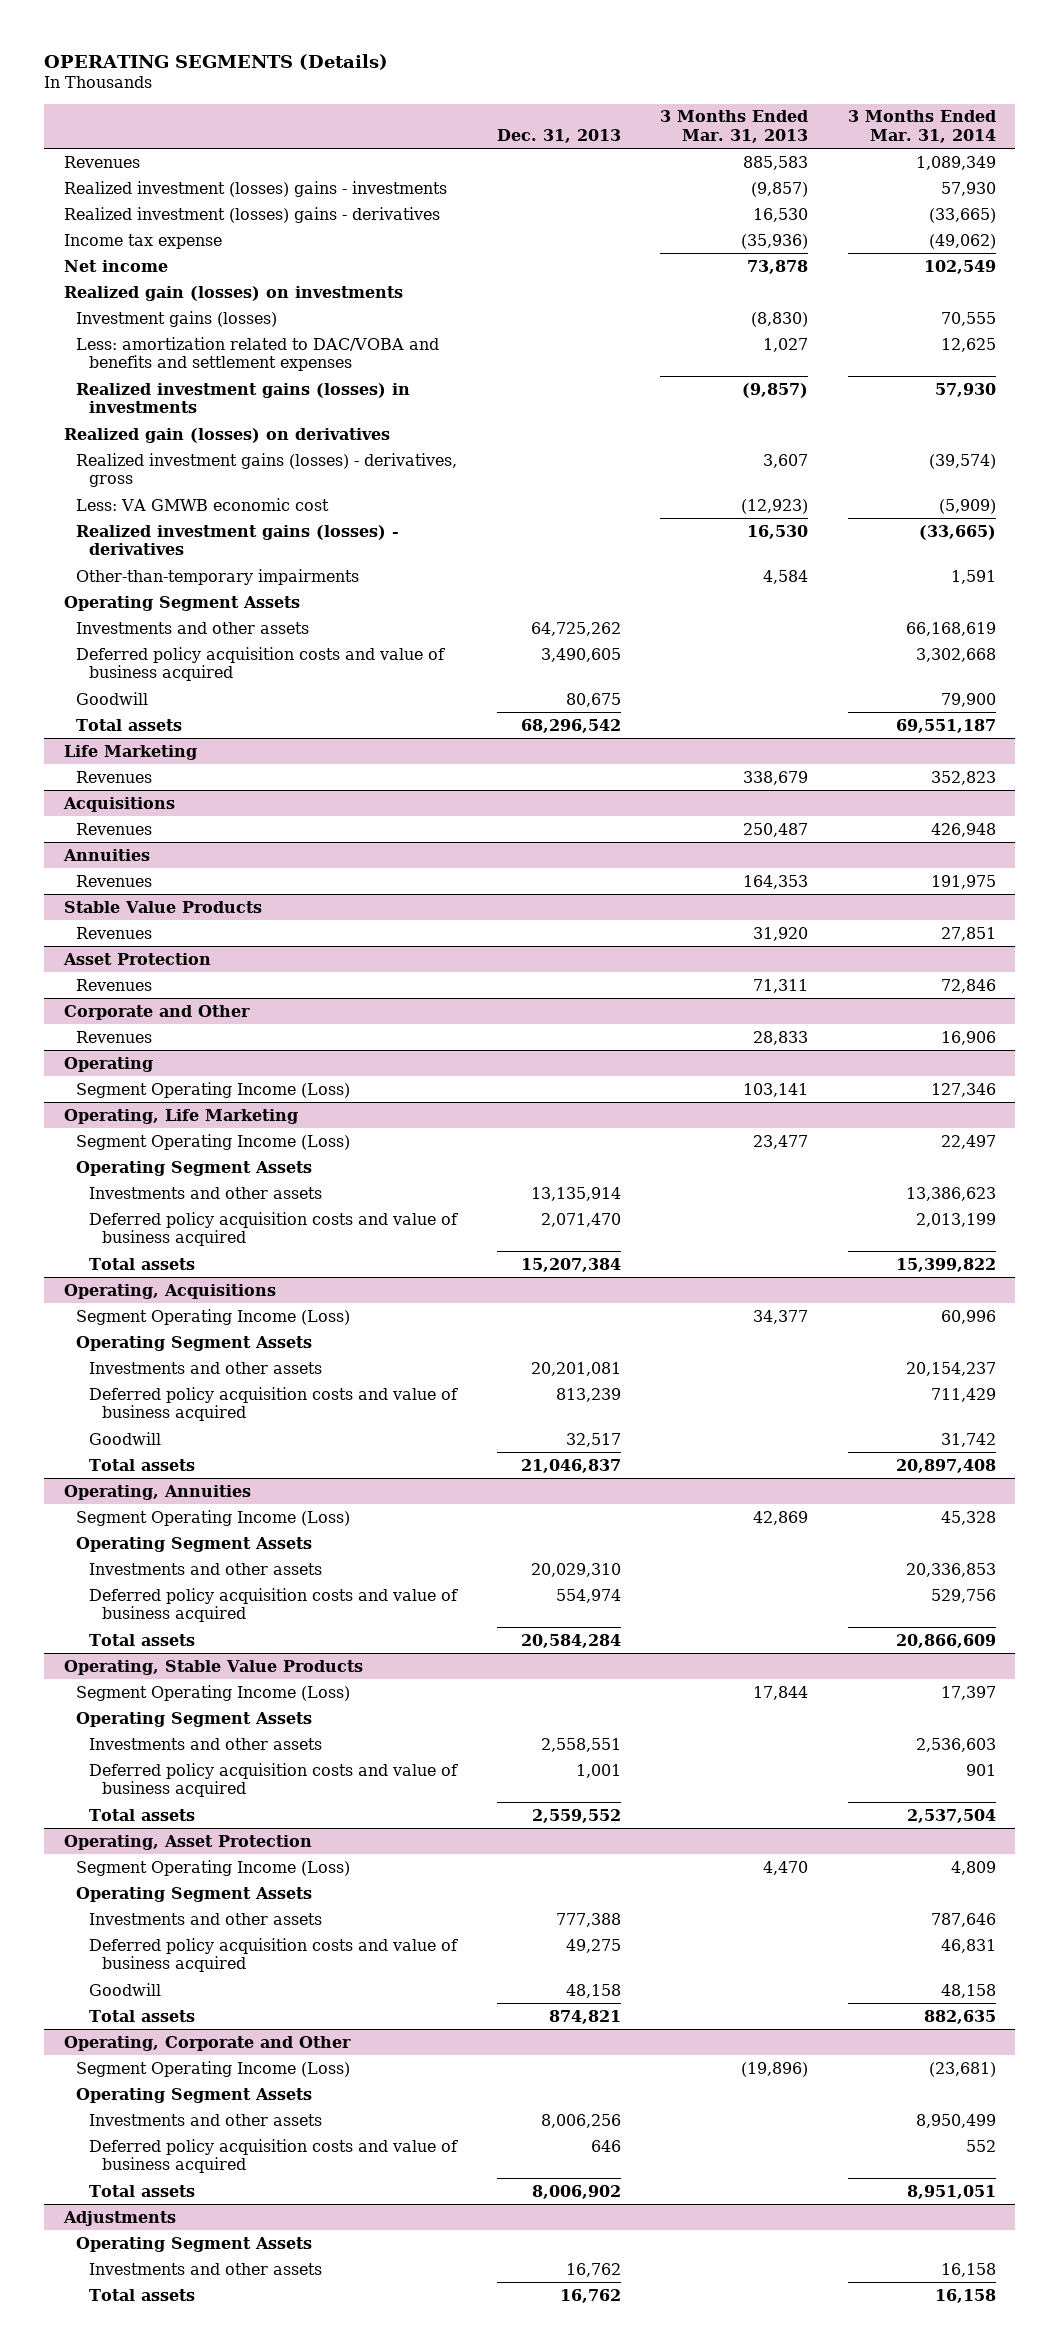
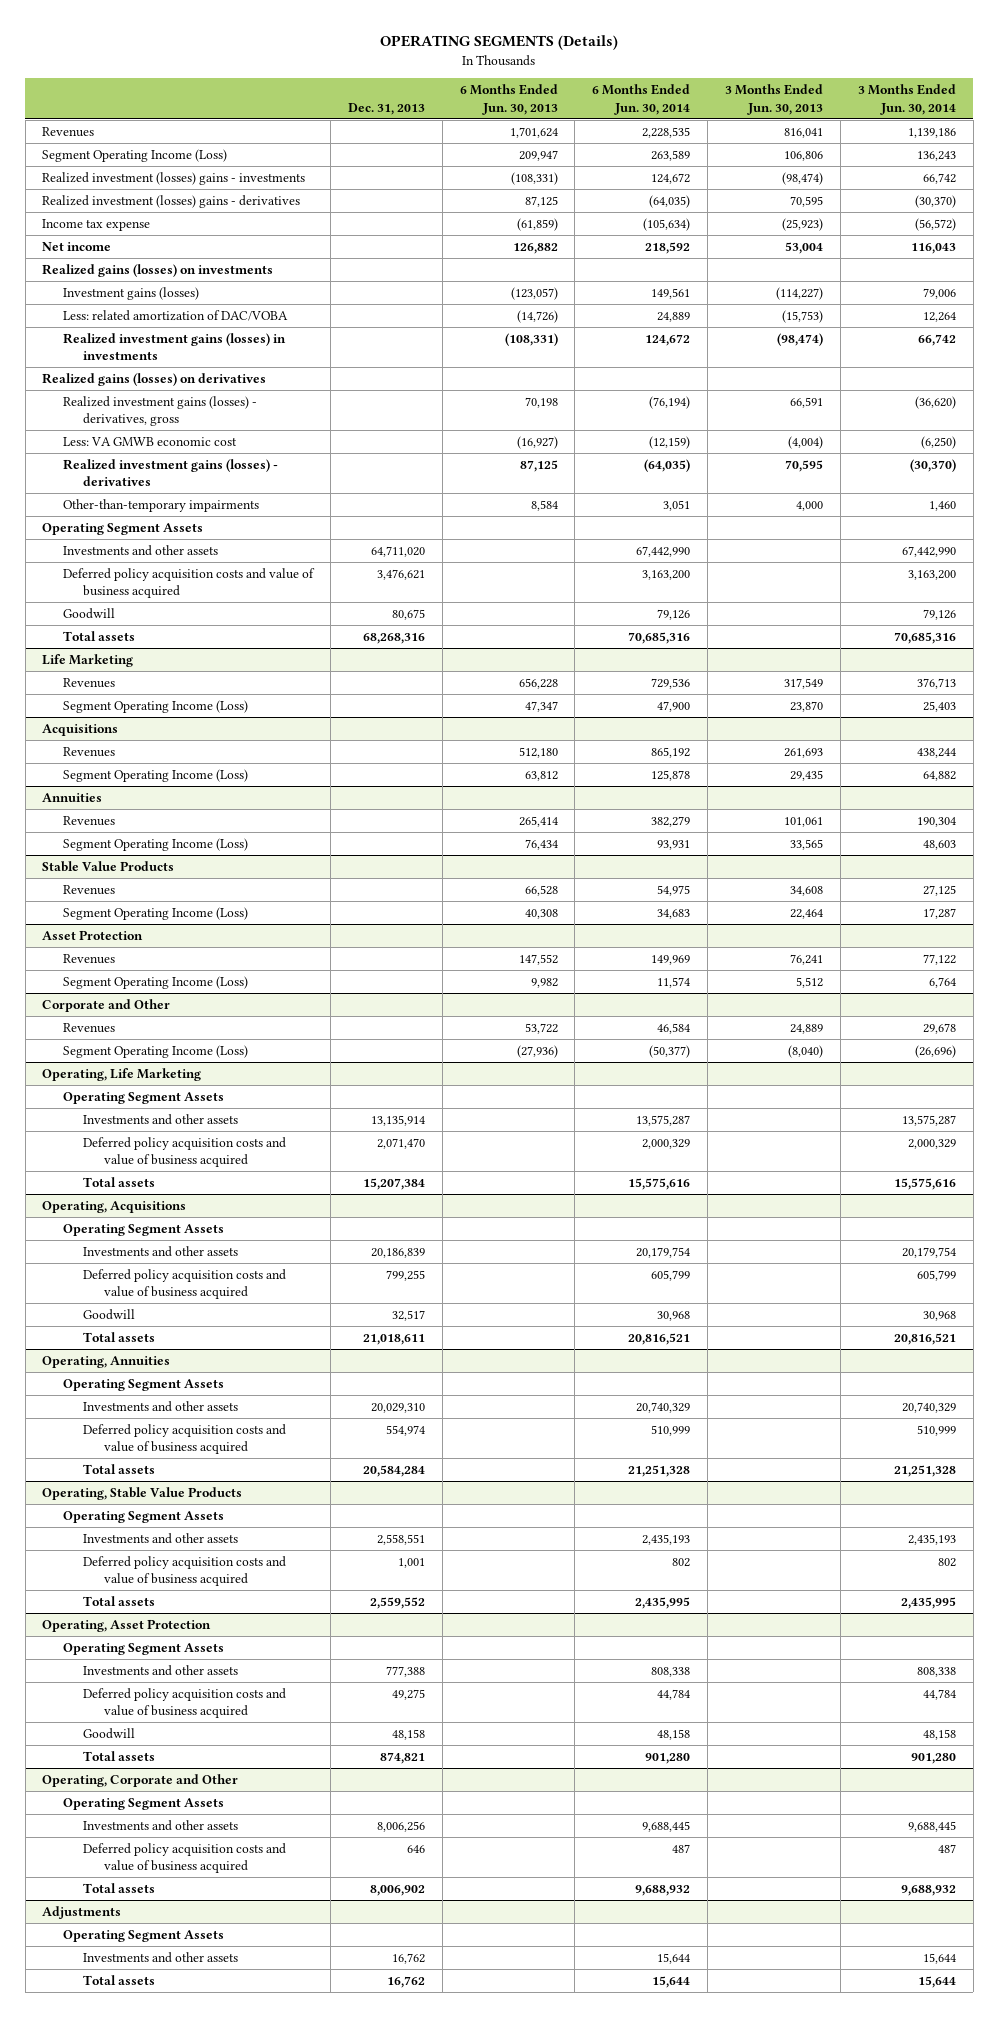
- | Dec. 31, 2013 | 3 Months Ended Mar. 31, 2013 | 3 Months Ended Mar. 31, 2014
+ | Dec. 31, 2013 | 6 Months Ended Jun. 30, 2013 | 6 Months Ended Jun. 30, 2014 | 3 Months Ended Jun. 30, 2013 | 3 Months Ended Jun. 30, 2014
+ Segment Operating Income (Loss) | | 209,947 | 263,589 | 106,806 | 136,243
- Realized gain (losses) on investments
+ Realized gains (losses) on investments
- Less: amortization related to DAC/VOBA and benefits and settlement expenses | | 1,027 | 12,625
+ Less: related amortization of DAC/VOBA | | (14,726) | 24,889 | (15,753) | 12,264
- Realized gain (losses) on derivatives
+ Realized gains (losses) on derivatives
- Investments and other assets | 64,725,262 | | 66,168,619
- Deferred policy acquisition costs and value of business acquired | 3,490,605 | | 3,302,668
+ Investments and other assets | 64,711,020 | | 67,442,990 | | 67,442,990
+ Deferred policy acquisition costs and value of business acquired | 3,476,621 | | 3,163,200 | | 3,163,200
- Total assets | 68,296,542 | | 69,551,187
+ Total assets | 68,268,316 | | 70,685,316 | | 70,685,316
@ Life Marketing
+ Segment Operating Income (Loss) | | 47,347 | 47,900 | 23,870 | 25,403
@ Acquisitions
+ Segment Operating Income (Loss) | | 63,812 | 125,878 | 29,435 | 64,882
@ Annuities
+ Segment Operating Income (Loss) | | 76,434 | 93,931 | 33,565 | 48,603
@ Stable Value Products
+ Segment Operating Income (Loss) | | 40,308 | 34,683 | 22,464 | 17,287
@ Asset Protection
+ Segment Operating Income (Loss) | | 9,982 | 11,574 | 5,512 | 6,764
- Operating
- Segment Operating Income (Loss) | | 103,141 | 127,346
@ Corporate and Other
+ Segment Operating Income (Loss) | | (27,936) | (50,377) | (8,040) | (26,696)
@ Operating, Life Marketing
- Segment Operating Income (Loss) | | 23,477 | 22,497
@ Operating, Acquisitions
- Segment Operating Income (Loss) | | 34,377 | 60,996
- Investments and other assets | 20,201,081 | | 20,154,237
- Deferred policy acquisition costs and value of business acquired | 813,239 | | 711,429
+ Investments and other assets | 20,186,839 | | 20,179,754 | | 20,179,754
+ Deferred policy acquisition costs and value of business acquired | 799,255 | | 605,799 | | 605,799
- Total assets | 21,046,837 | | 20,897,408
+ Total assets | 21,018,611 | | 20,816,521 | | 20,816,521
@ Operating, Annuities
- Segment Operating Income (Loss) | | 42,869 | 45,328
@ Operating, Stable Value Products
- Segment Operating Income (Loss) | | 17,844 | 17,397
@ Operating, Asset Protection
- Segment Operating Income (Loss) | | 4,470 | 4,809
@ Operating, Corporate and Other
- Segment Operating Income (Loss) | | (19,896) | (23,681)

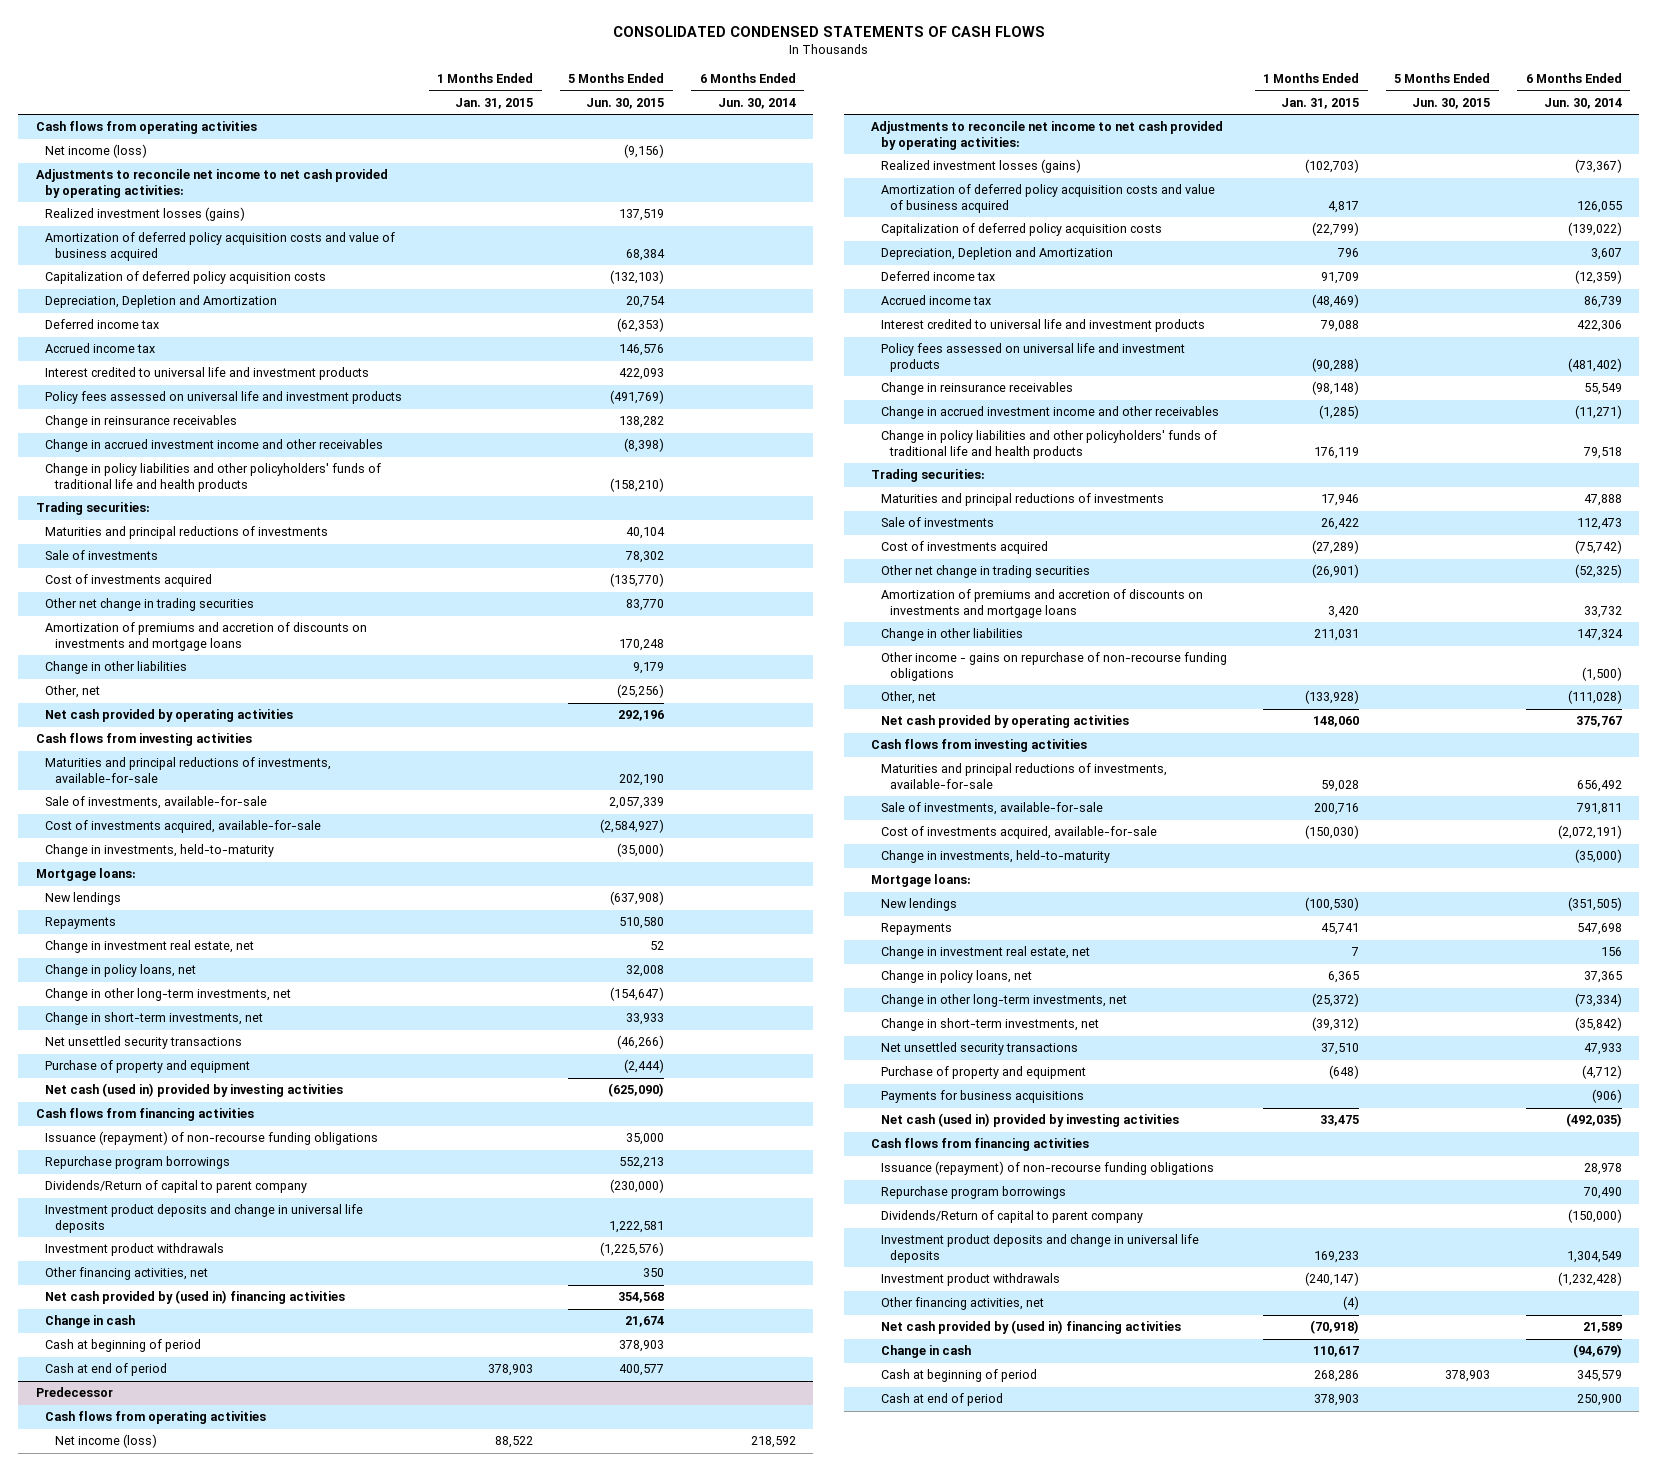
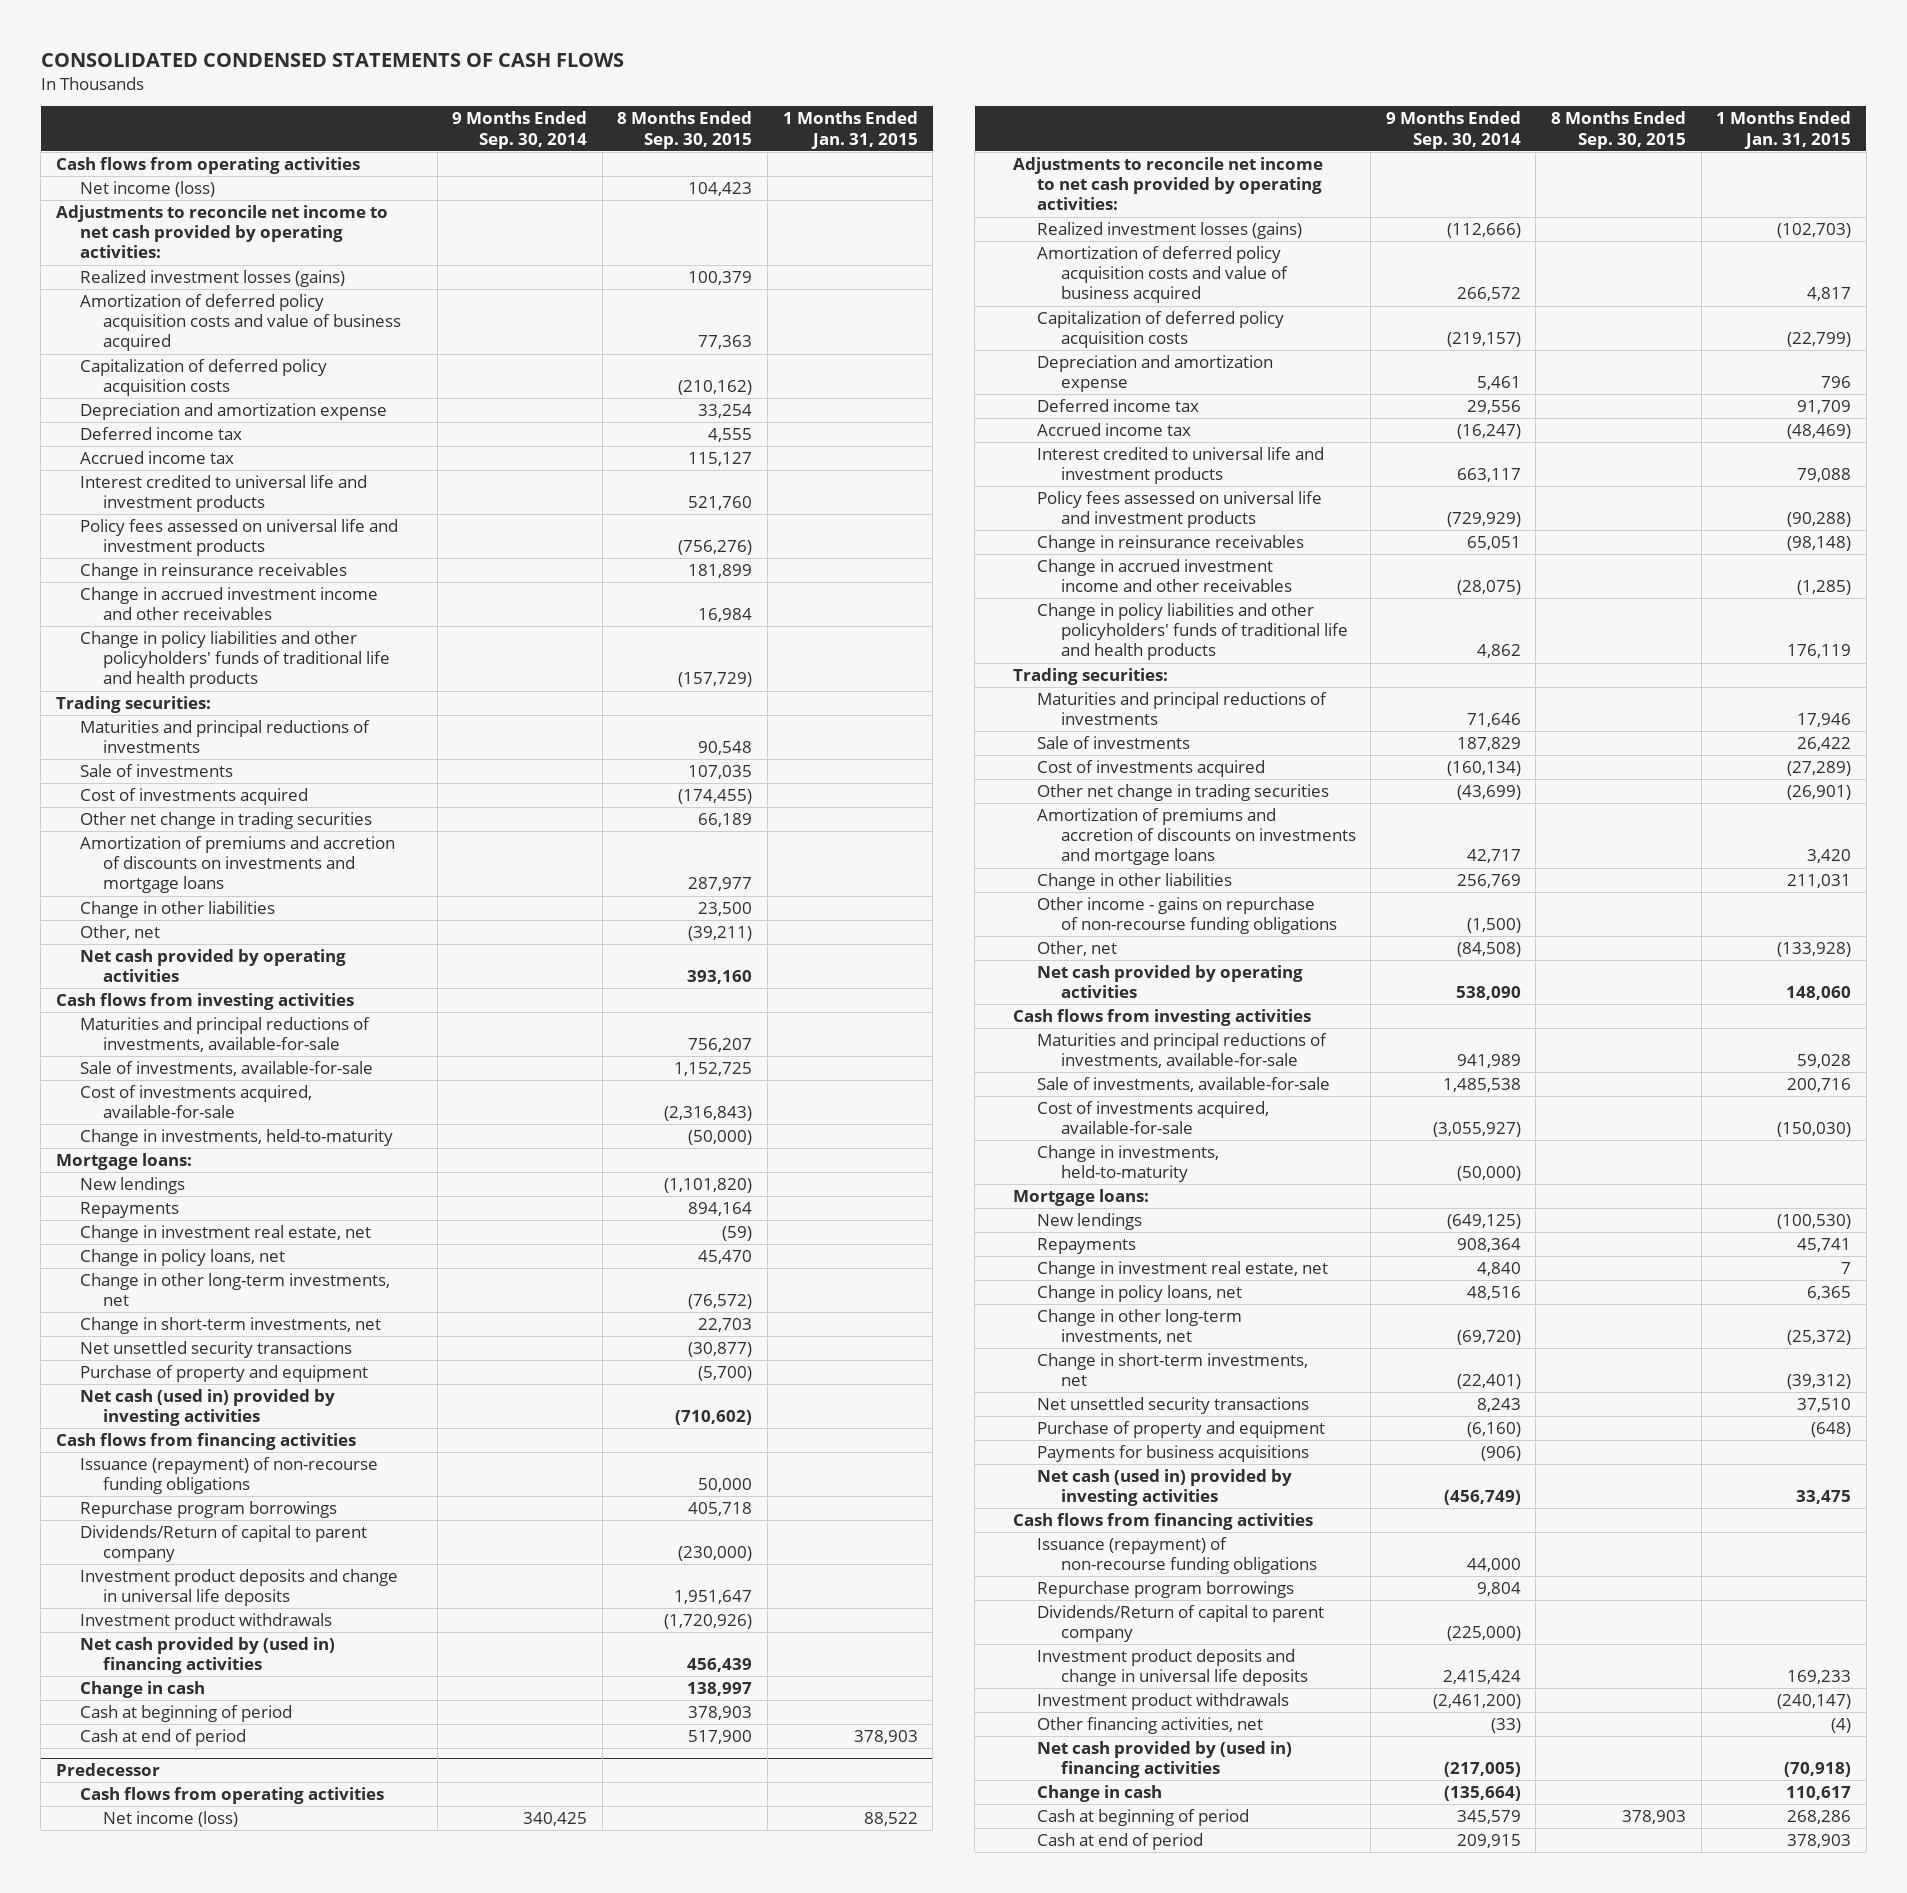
- | 1 Months Ended Jan. 31, 2015 | 5 Months Ended Jun. 30, 2015 | 6 Months Ended Jun. 30, 2014
+ | 9 Months Ended Sep. 30, 2014 | 8 Months Ended Sep. 30, 2015 | 1 Months Ended Jan. 31, 2015
- Depreciation, Depletion and Amortization | | 20,754 |
+ Depreciation and amortization expense | | 33,254 |
- Other financing activities, net | | 350 |
@ Predecessor
- Depreciation, Depletion and Amortization | 796 | | 3,607
+ Depreciation and amortization expense | 5,461 | | 796

